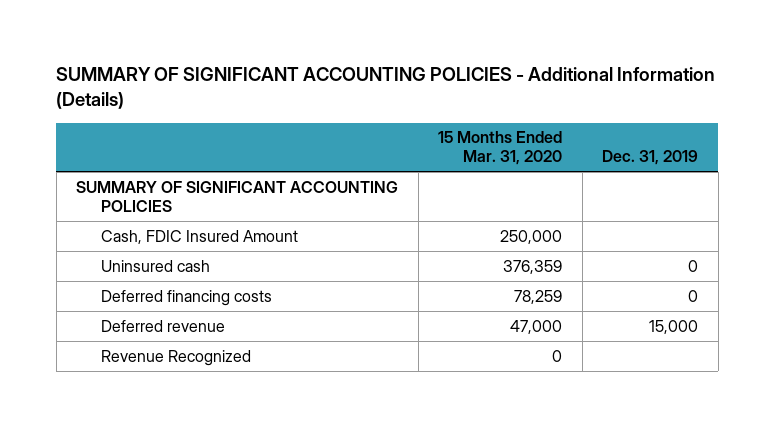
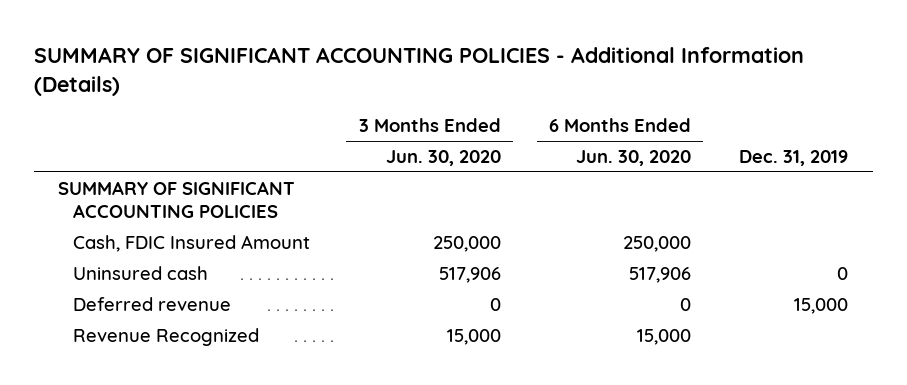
- | 15 Months Ended Mar. 31, 2020 | Dec. 31, 2019
+ | 3 Months Ended Jun. 30, 2020 | 6 Months Ended Jun. 30, 2020 | Dec. 31, 2019
- Deferred financing costs | 78,259 | 0

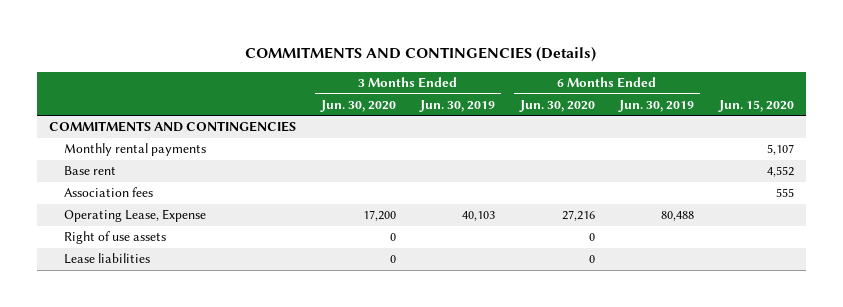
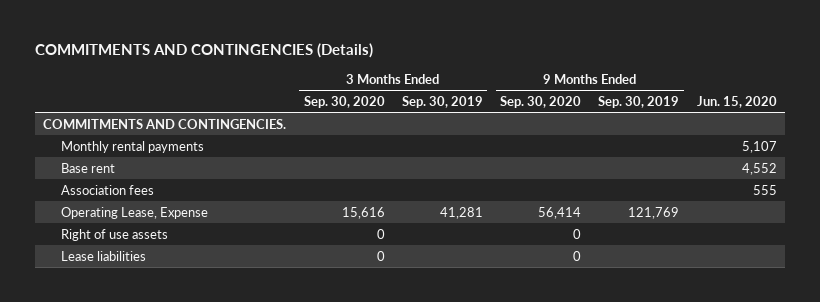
- | 3 Months Ended Jun. 30, 2020 | 3 Months Ended Jun. 30, 2019 | 6 Months Ended Jun. 30, 2020 | 6 Months Ended Jun. 30, 2019 | Jun. 15, 2020
+ | 3 Months Ended Sep. 30, 2020 | 3 Months Ended Sep. 30, 2019 | 9 Months Ended Sep. 30, 2020 | 9 Months Ended Sep. 30, 2019 | Jun. 15, 2020
- COMMITMENTS AND CONTINGENCIES
+ COMMITMENTS AND CONTINGENCIES.

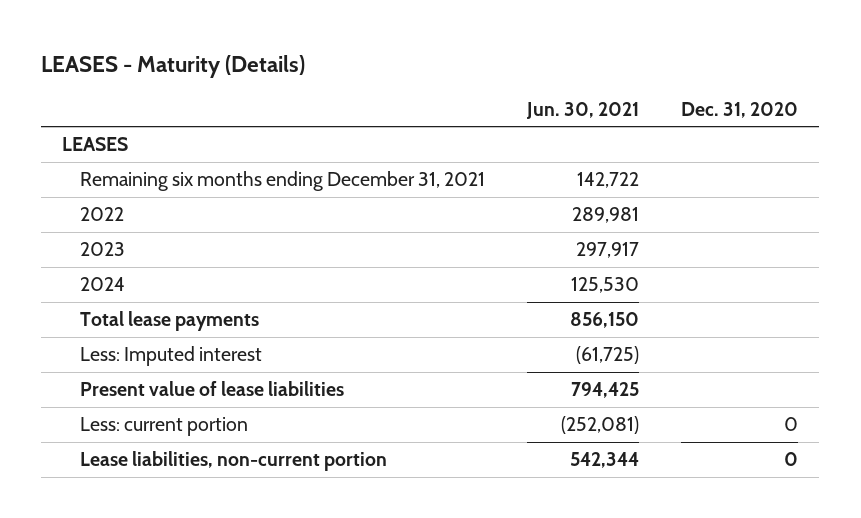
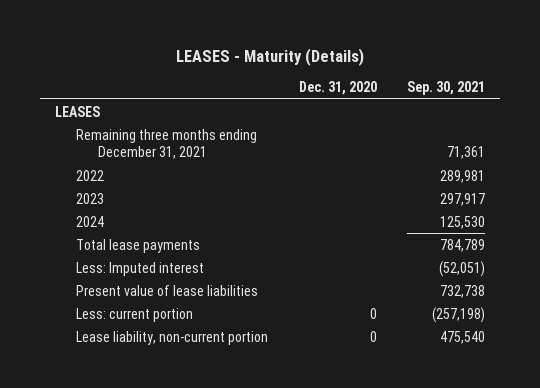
- | Jun. 30, 2021 | Dec. 31, 2020
+ | Dec. 31, 2020 | Sep. 30, 2021
- Remaining six months ending December 31, 2021 | 142,722 |
+ Remaining three months ending December 31, 2021 | | 71,361
- Lease liabilities, non-current portion | 542,344 | 0
+ Lease liability, non-current portion | 0 | 475,540

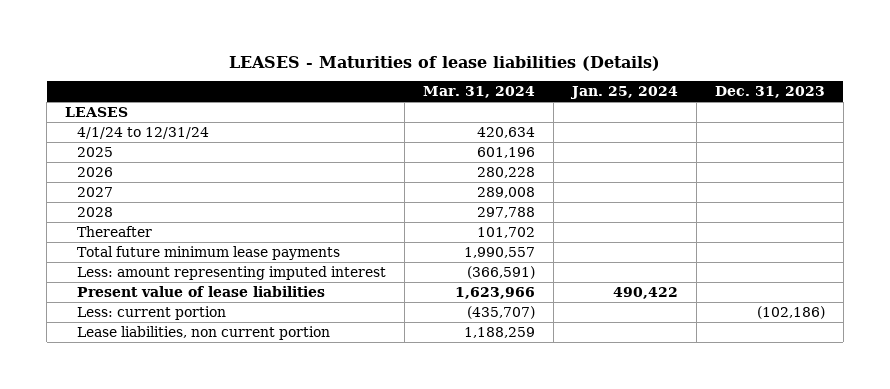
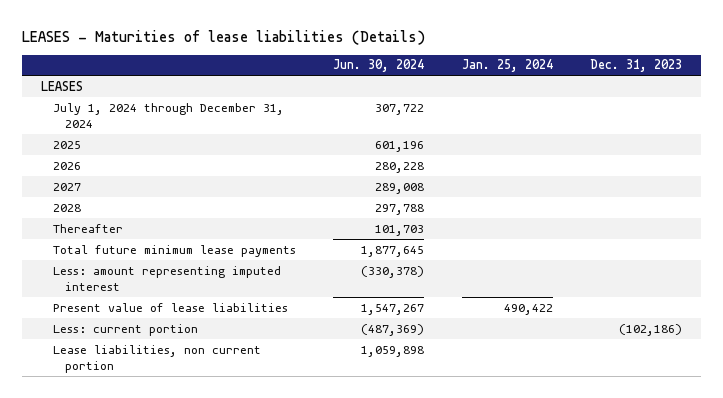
- | Mar. 31, 2024 | Jan. 25, 2024 | Dec. 31, 2023
+ | Jun. 30, 2024 | Jan. 25, 2024 | Dec. 31, 2023
- 4/1/24 to 12/31/24 | 420,634 | |
+ July 1, 2024 through December 31, 2024 | 307,722 | |

